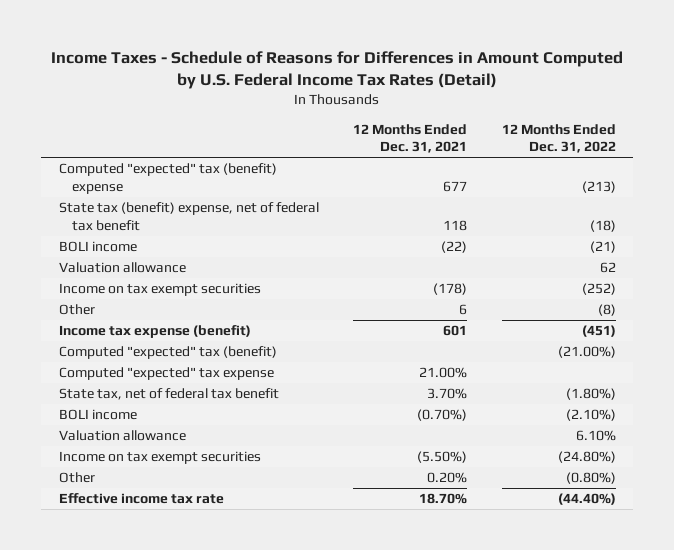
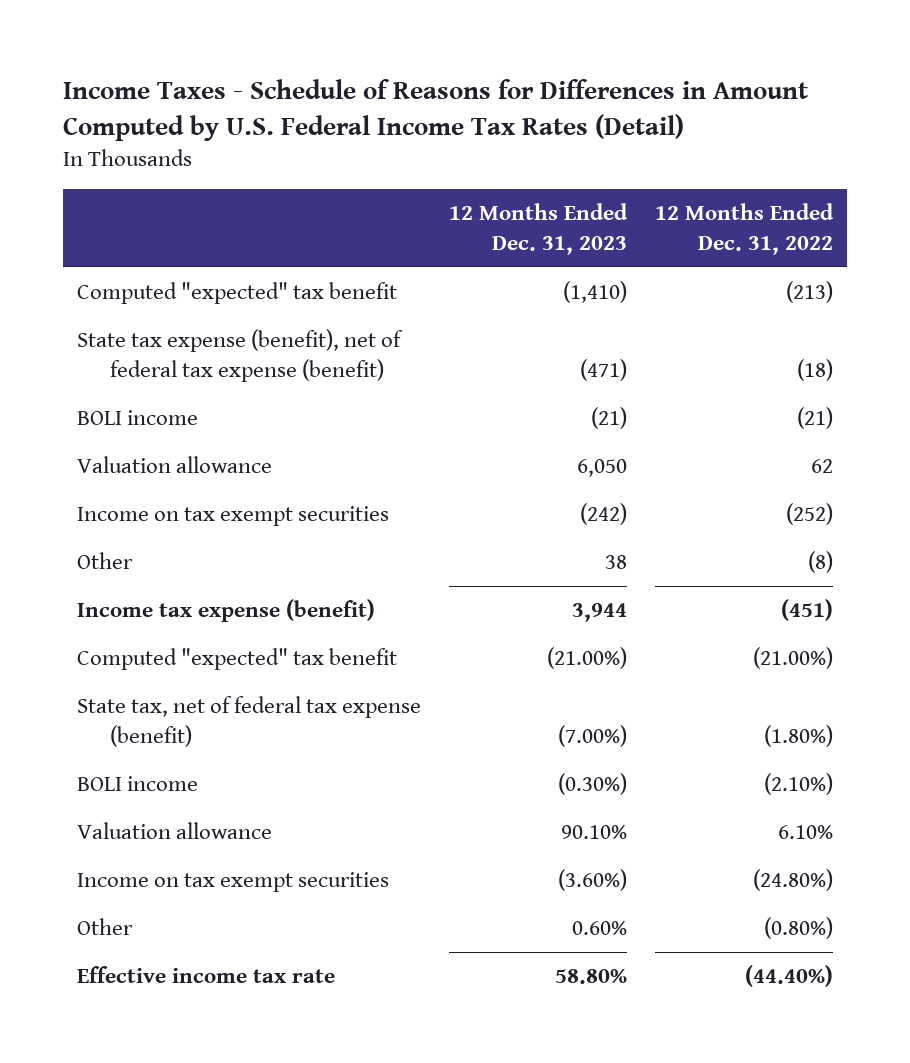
- | 12 Months Ended Dec. 31, 2021 | 12 Months Ended Dec. 31, 2022
+ | 12 Months Ended Dec. 31, 2023 | 12 Months Ended Dec. 31, 2022
- Computed "expected" tax (benefit) expense | 677 | (213)
- State tax (benefit) expense, net of federal tax benefit | 118 | (18)
+ Computed "expected" tax benefit | (1,410) | (213)
+ State tax expense (benefit), net of federal tax expense (benefit) | (471) | (18)
- Computed "expected" tax (benefit) | | (21.00%)
- Computed "expected" tax expense | 21.00% |
- State tax, net of federal tax benefit | 3.70% | (1.80%)
+ Computed "expected" tax benefit | (21.00%) | (21.00%)
+ State tax, net of federal tax expense (benefit) | (7.00%) | (1.80%)

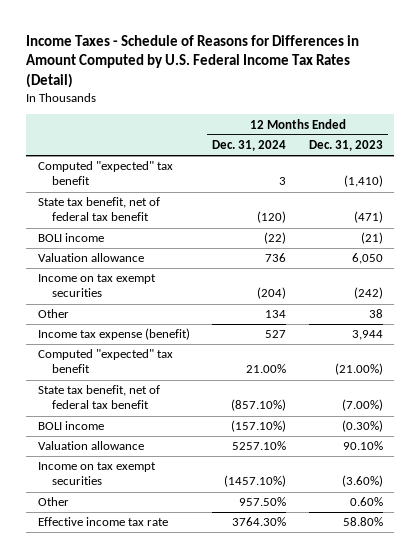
- | 12 Months Ended Dec. 31, 2023 | 12 Months Ended Dec. 31, 2022
+ | 12 Months Ended Dec. 31, 2024 | 12 Months Ended Dec. 31, 2023
- State tax expense (benefit), net of federal tax expense (benefit) | (471) | (18)
+ State tax benefit, net of federal tax benefit | (120) | (471)
- State tax, net of federal tax expense (benefit) | (7.00%) | (1.80%)
+ State tax benefit, net of federal tax benefit | (857.10%) | (7.00%)

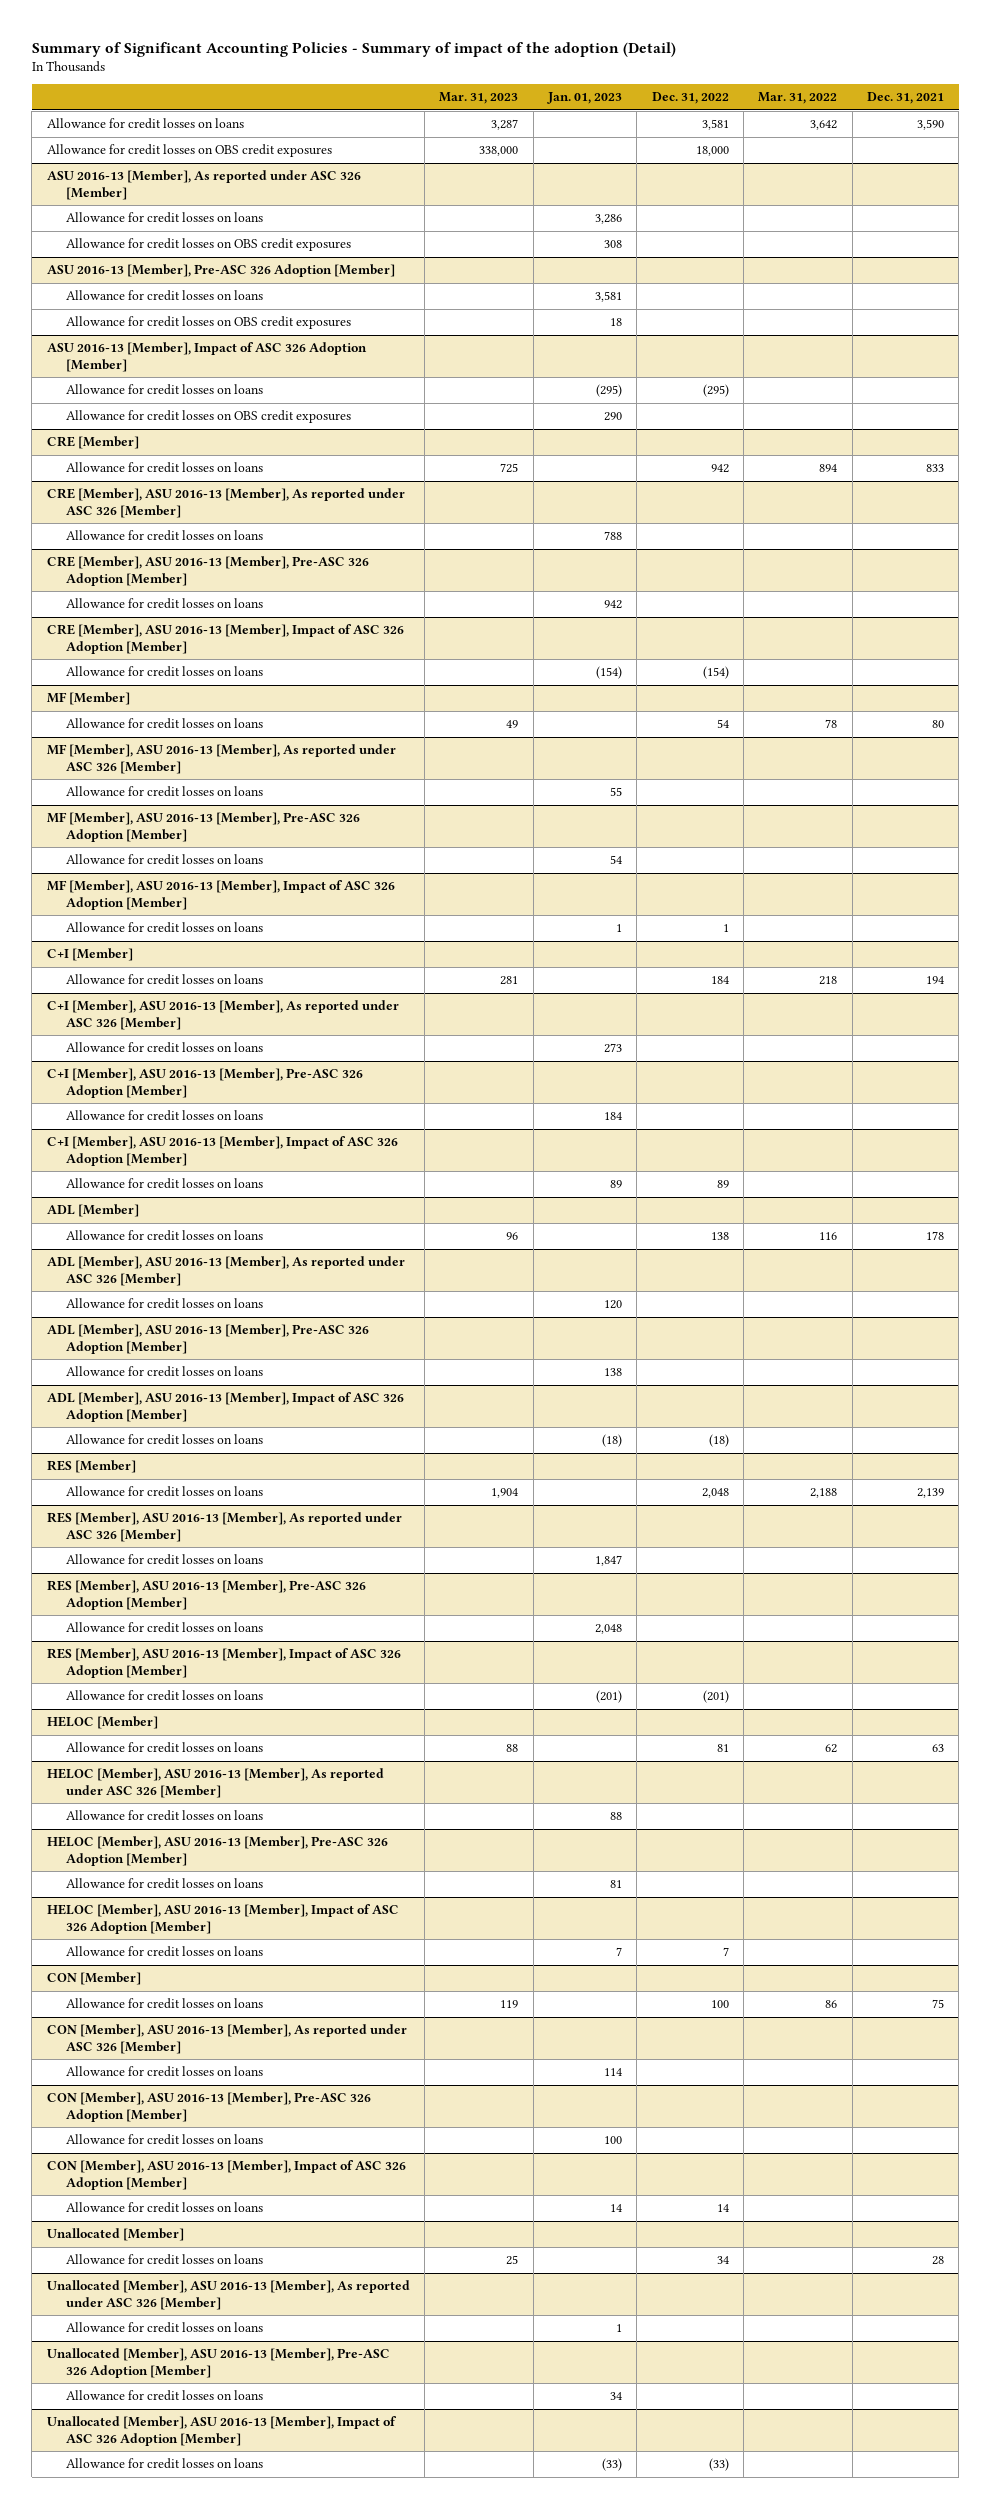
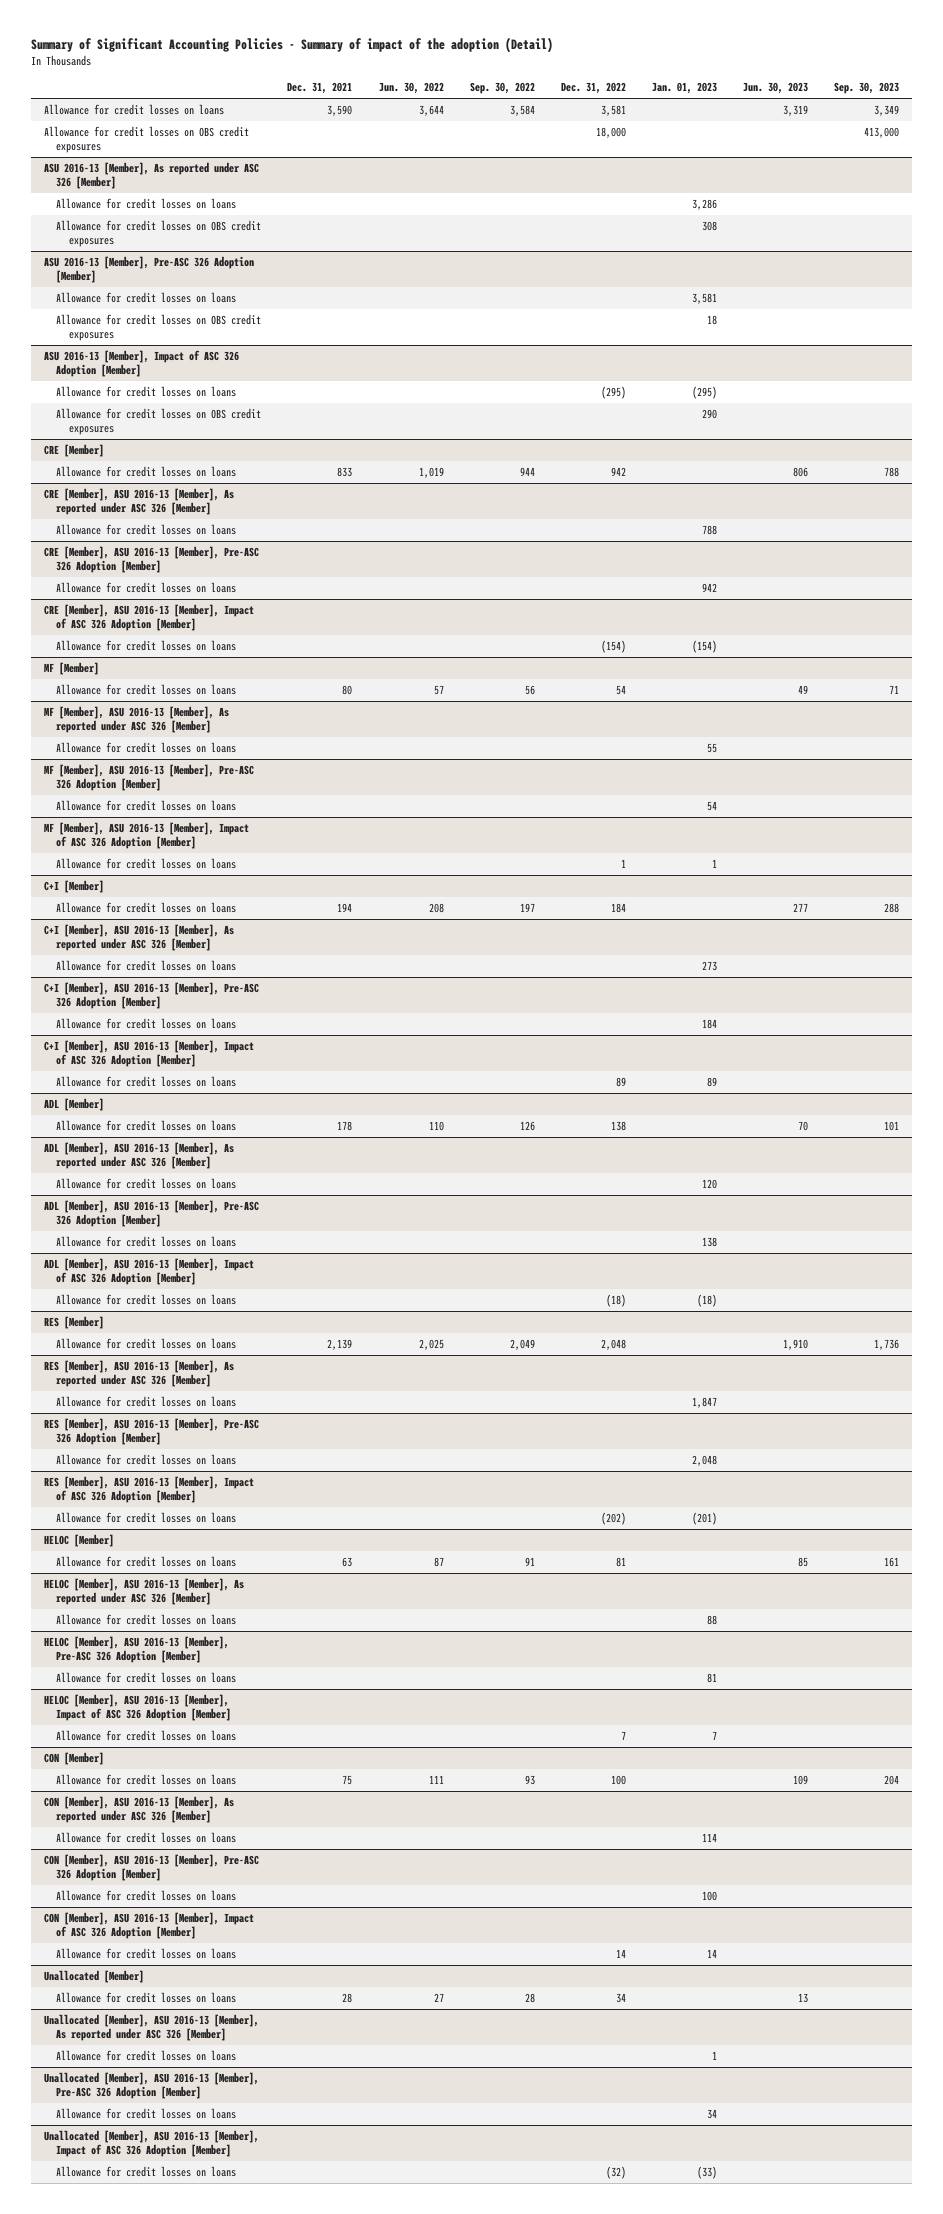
- | Mar. 31, 2023 | Jan. 01, 2023 | Dec. 31, 2022 | Mar. 31, 2022 | Dec. 31, 2021
+ | Dec. 31, 2021 | Jun. 30, 2022 | Sep. 30, 2022 | Dec. 31, 2022 | Jan. 01, 2023 | Jun. 30, 2023 | Sep. 30, 2023
@ RES [Member], ASU 2016-13 [Member], Impact of ASC 326 Adoption [Member]
- Allowance for credit losses on loans | | (201) | (201) | |
+ Allowance for credit losses on loans | | | | (202) | (201) | |
@ Unallocated [Member], ASU 2016-13 [Member], Impact of ASC 326 Adoption [Member]
- Allowance for credit losses on loans | | (33) | (33) | |
+ Allowance for credit losses on loans | | | | (32) | (33) | |

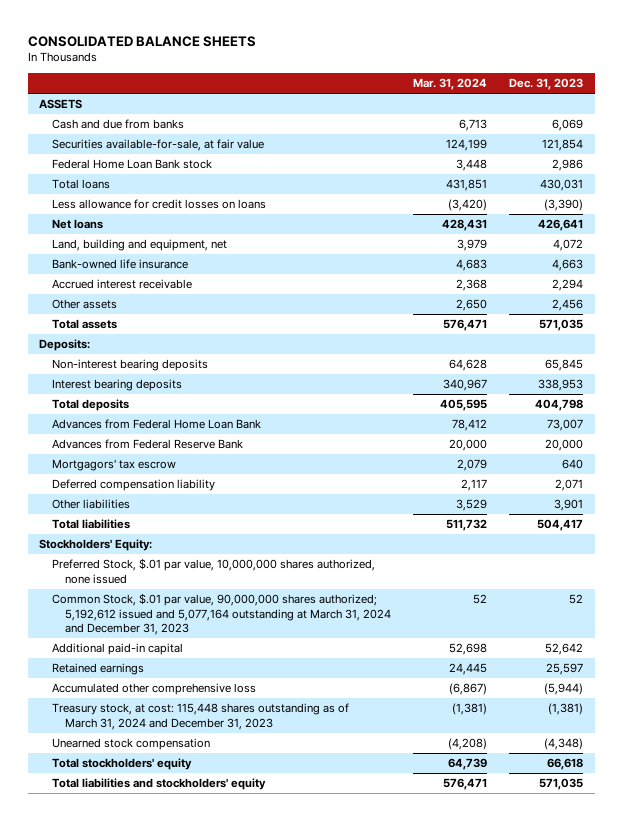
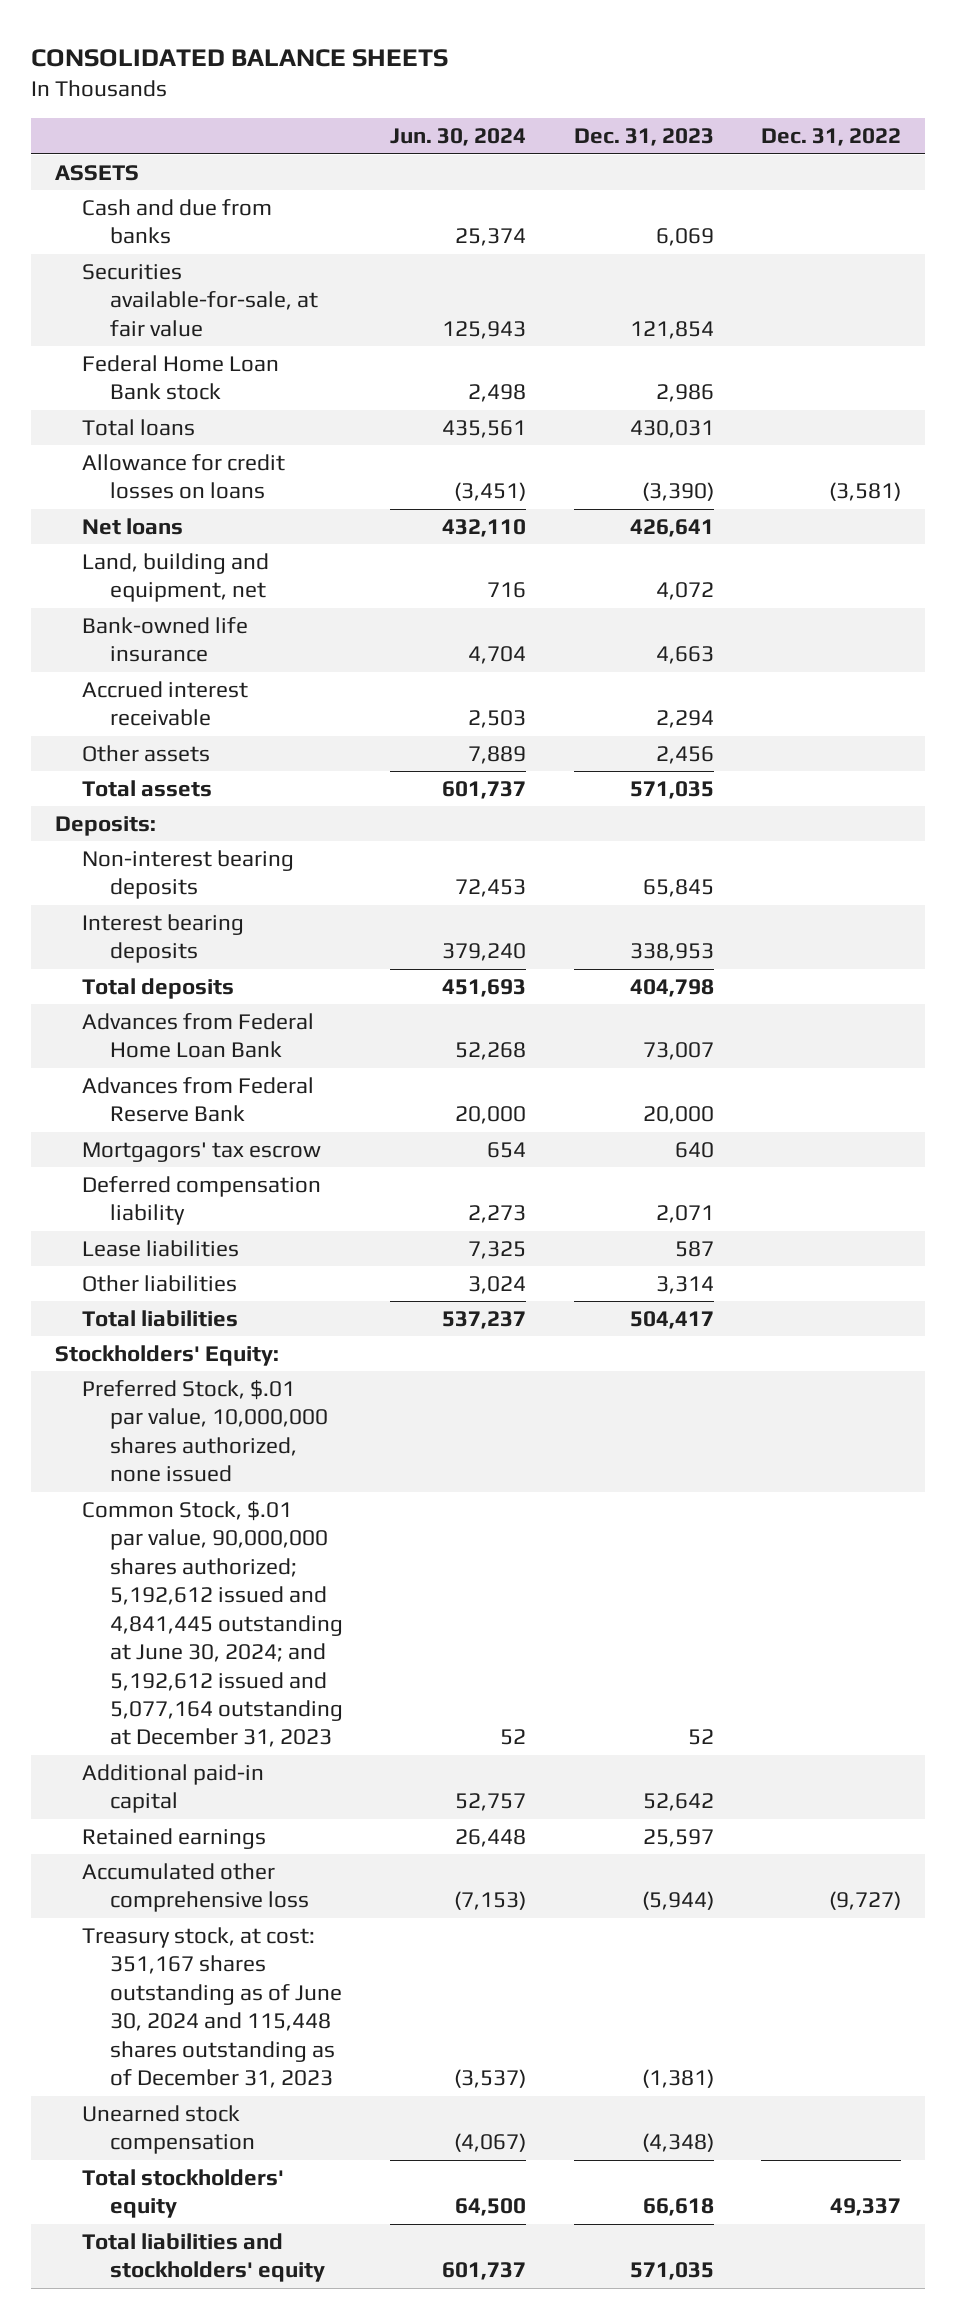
- | Mar. 31, 2024 | Dec. 31, 2023
+ | Jun. 30, 2024 | Dec. 31, 2023 | Dec. 31, 2022
- Less allowance for credit losses on loans | (3,420) | (3,390)
+ Allowance for credit losses on loans | (3,451) | (3,390) | (3,581)
- Other liabilities | 3,529 | 3,901
+ Lease liabilities | 7,325 | 587 |
+ Other liabilities | 3,024 | 3,314 |
- Common Stock, $.01 par value, 90,000,000 shares authorized; 5,192,612 issued and 5,077,164 outstanding at March 31, 2024 and December 31, 2023 | 52 | 52
+ Common Stock, $.01 par value, 90,000,000 shares authorized; 5,192,612 issued and 4,841,445 outstanding at June 30, 2024; and 5,192,612 issued and 5,077,164 outstanding at December 31, 2023 | 52 | 52 |
- Treasury stock, at cost: 115,448 shares outstanding as of March 31, 2024 and December 31, 2023 | (1,381) | (1,381)
+ Treasury stock, at cost: 351,167 shares outstanding as of June 30, 2024 and 115,448 shares outstanding as of December 31, 2023 | (3,537) | (1,381) |

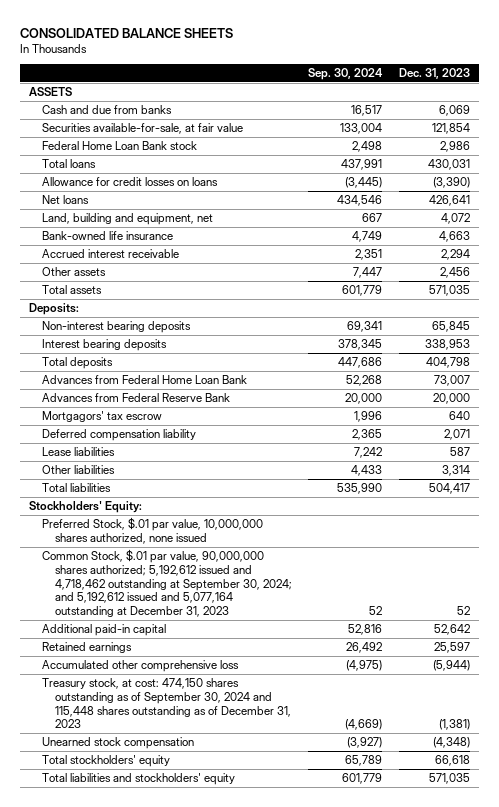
- | Jun. 30, 2024 | Dec. 31, 2023 | Dec. 31, 2022
+ | Sep. 30, 2024 | Dec. 31, 2023
- Common Stock, $.01 par value, 90,000,000 shares authorized; 5,192,612 issued and 4,841,445 outstanding at June 30, 2024; and 5,192,612 issued and 5,077,164 outstanding at December 31, 2023 | 52 | 52 |
+ Common Stock, $.01 par value, 90,000,000 shares authorized; 5,192,612 issued and 4,718,462 outstanding at September 30, 2024; and 5,192,612 issued and 5,077,164 outstanding at December 31, 2023 | 52 | 52
- Treasury stock, at cost: 351,167 shares outstanding as of June 30, 2024 and 115,448 shares outstanding as of December 31, 2023 | (3,537) | (1,381) |
+ Treasury stock, at cost: 474,150 shares outstanding as of September 30, 2024 and 115,448 shares outstanding as of December 31, 2023 | (4,669) | (1,381)

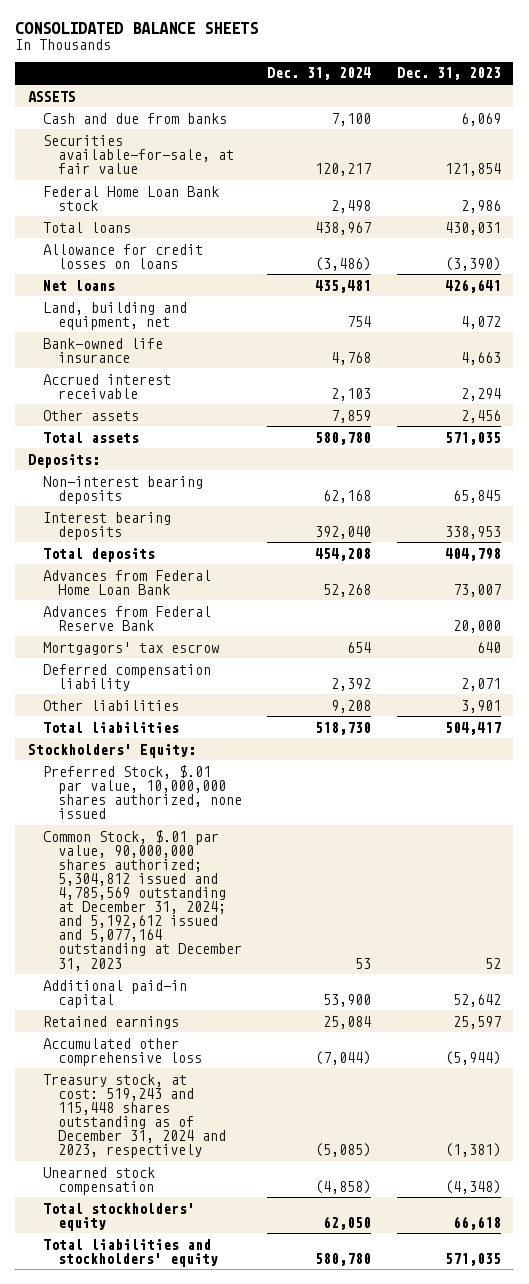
- | Sep. 30, 2024 | Dec. 31, 2023
+ | Dec. 31, 2024 | Dec. 31, 2023
- Lease liabilities | 7,242 | 587
- Other liabilities | 4,433 | 3,314
+ Other liabilities | 9,208 | 3,901
- Common Stock, $.01 par value, 90,000,000 shares authorized; 5,192,612 issued and 4,718,462 outstanding at September 30, 2024; and 5,192,612 issued and 5,077,164 outstanding at December 31, 2023 | 52 | 52
+ Common Stock, $.01 par value, 90,000,000 shares authorized; 5,304,812 issued and 4,785,569 outstanding at December 31, 2024; and 5,192,612 issued and 5,077,164 outstanding at December 31, 2023 | 53 | 52
- Treasury stock, at cost: 474,150 shares outstanding as of September 30, 2024 and 115,448 shares outstanding as of December 31, 2023 | (4,669) | (1,381)
+ Treasury stock, at cost: 519,243 and 115,448 shares outstanding as of December 31, 2024 and 2023, respectively | (5,085) | (1,381)

